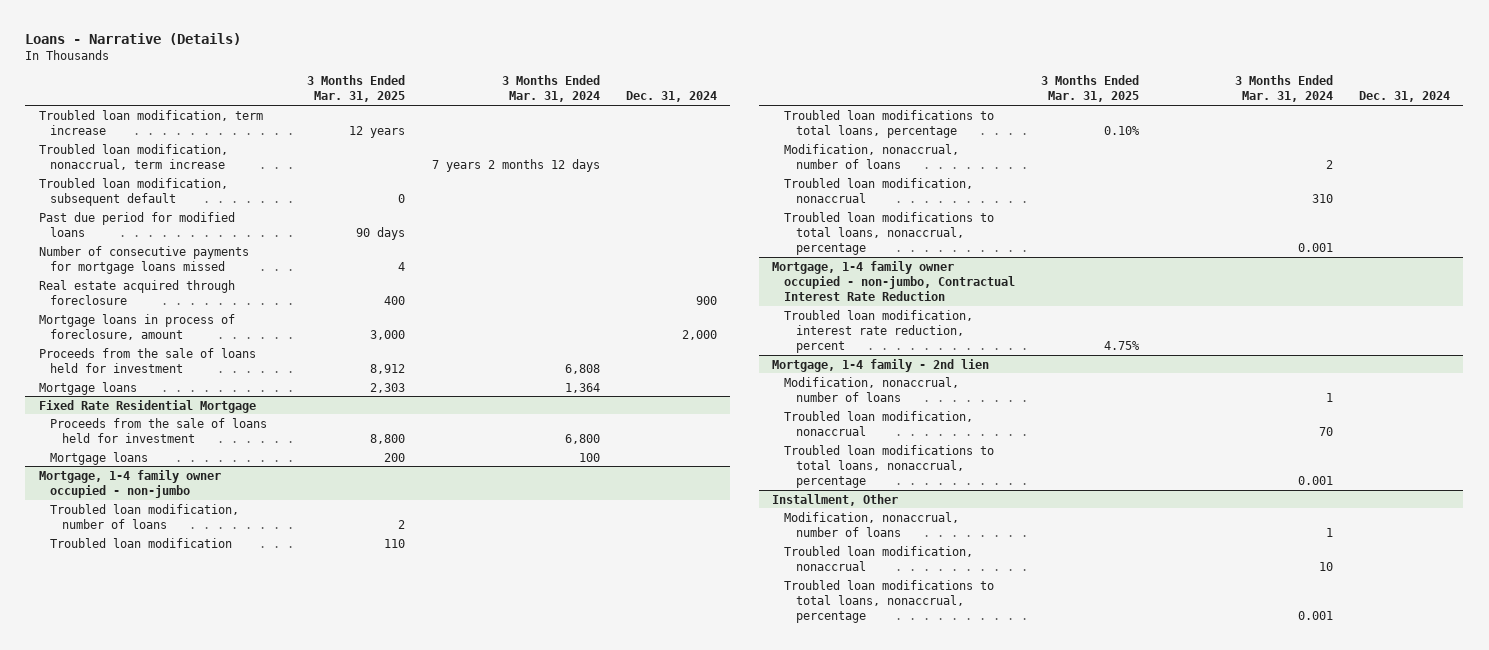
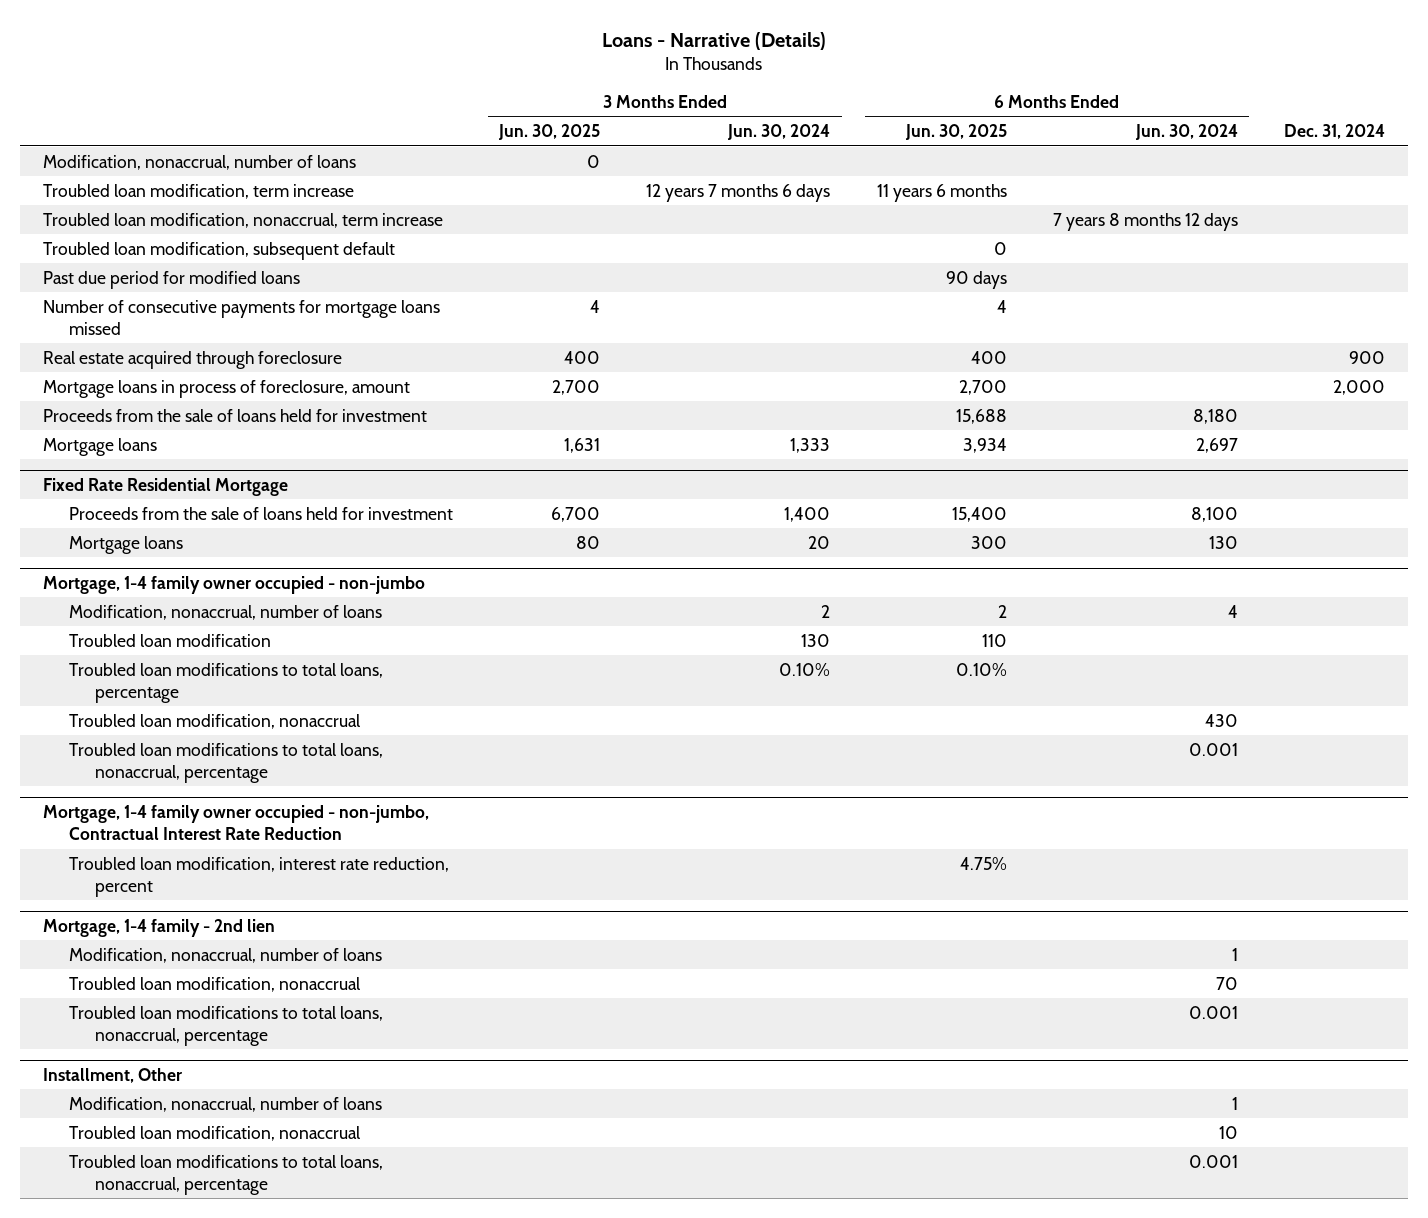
- | 3 Months Ended Mar. 31, 2025 | 3 Months Ended Mar. 31, 2024 | Dec. 31, 2024
+ | 3 Months Ended Jun. 30, 2025 | 3 Months Ended Jun. 30, 2024 | 6 Months Ended Jun. 30, 2025 | 6 Months Ended Jun. 30, 2024 | Dec. 31, 2024
+ Modification, nonaccrual, number of loans | 0 | | | |
@ Mortgage, 1-4 family owner occupied - non-jumbo
- Troubled loan modification, number of loans | 2 | |
moved up: Modification, nonaccrual, number of loans | | 2 | 2 | 4 |

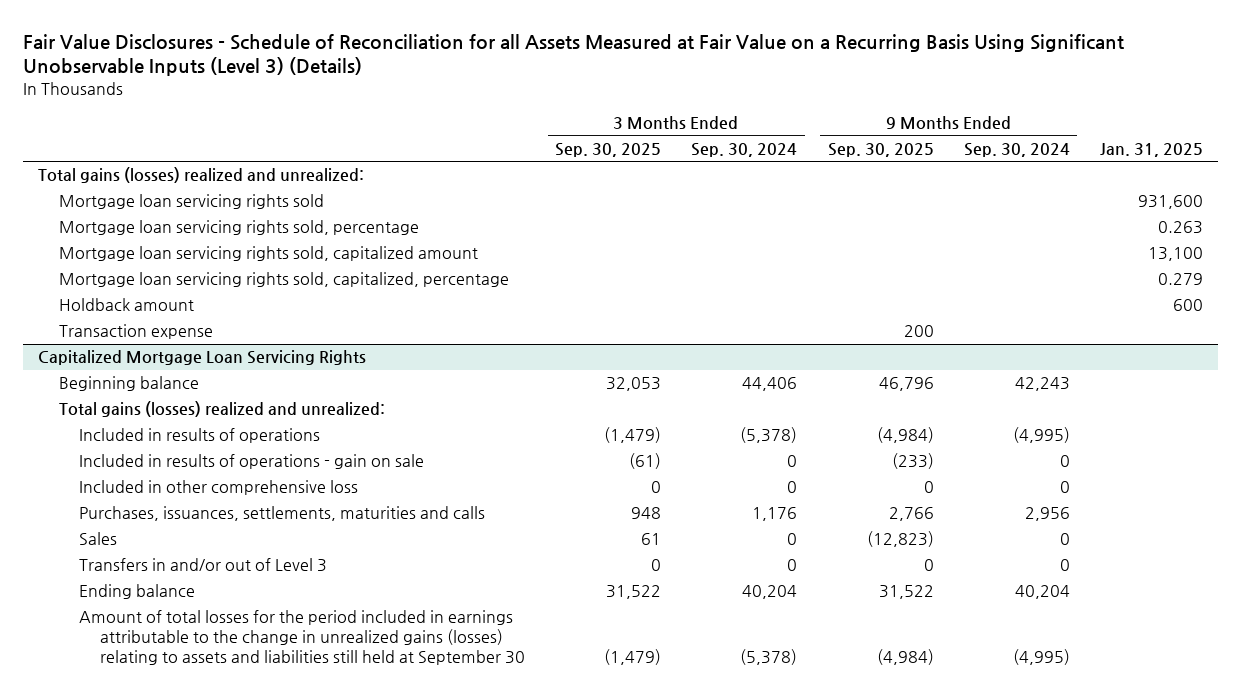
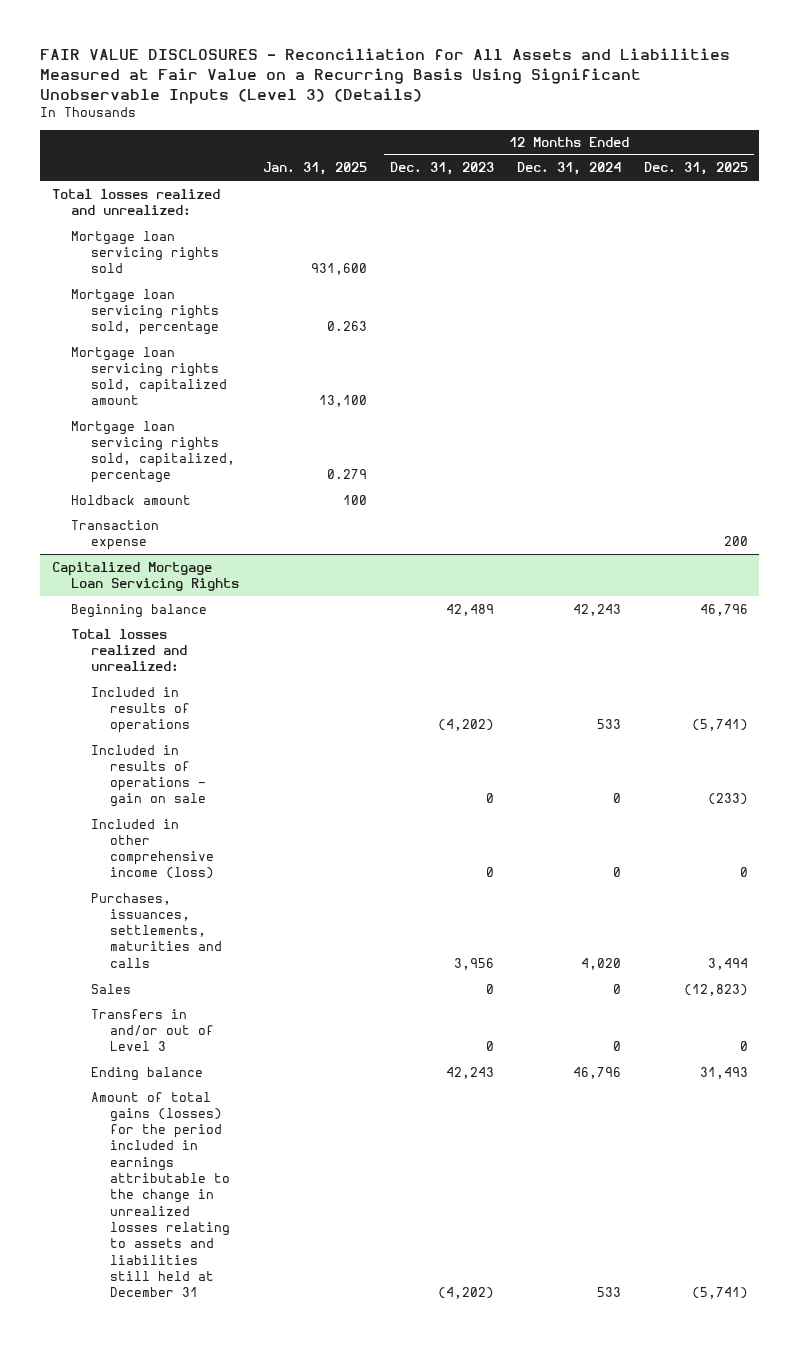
- Fair Value Disclosures - Schedule of Reconciliation for all Assets Measured at Fair Value on a Recurring Basis Using Significant Unobservable Inputs (Level 3) (Details)
+ FAIR VALUE DISCLOSURES - Reconciliation for All Assets and Liabilities Measured at Fair Value on a Recurring Basis Using Significant Unobservable Inputs (Level 3) (Details)
- | 3 Months Ended Sep. 30, 2025 | 3 Months Ended Sep. 30, 2024 | 9 Months Ended Sep. 30, 2025 | 9 Months Ended Sep. 30, 2024 | Jan. 31, 2025
+ | Jan. 31, 2025 | 12 Months Ended Dec. 31, 2023 | 12 Months Ended Dec. 31, 2024 | 12 Months Ended Dec. 31, 2025
- Total gains (losses) realized and unrealized:
+ Total losses realized and unrealized:
- Holdback amount | | | | | 600
+ Holdback amount | 100 | | |
@ Capitalized Mortgage Loan Servicing Rights
- Total gains (losses) realized and unrealized:
+ Total losses realized and unrealized:
- Included in other comprehensive loss | 0 | 0 | 0 | 0 |
+ Included in other comprehensive income (loss) | | 0 | 0 | 0
- Amount of total losses for the period included in earnings attributable to the change in unrealized gains (losses) relating to assets and liabilities still held at September 30 | (1,479) | (5,378) | (4,984) | (4,995) |
+ Amount of total gains (losses) for the period included in earnings attributable to the change in unrealized losses relating to assets and liabilities still held at December 31 | | (4,202) | 533 | (5,741)

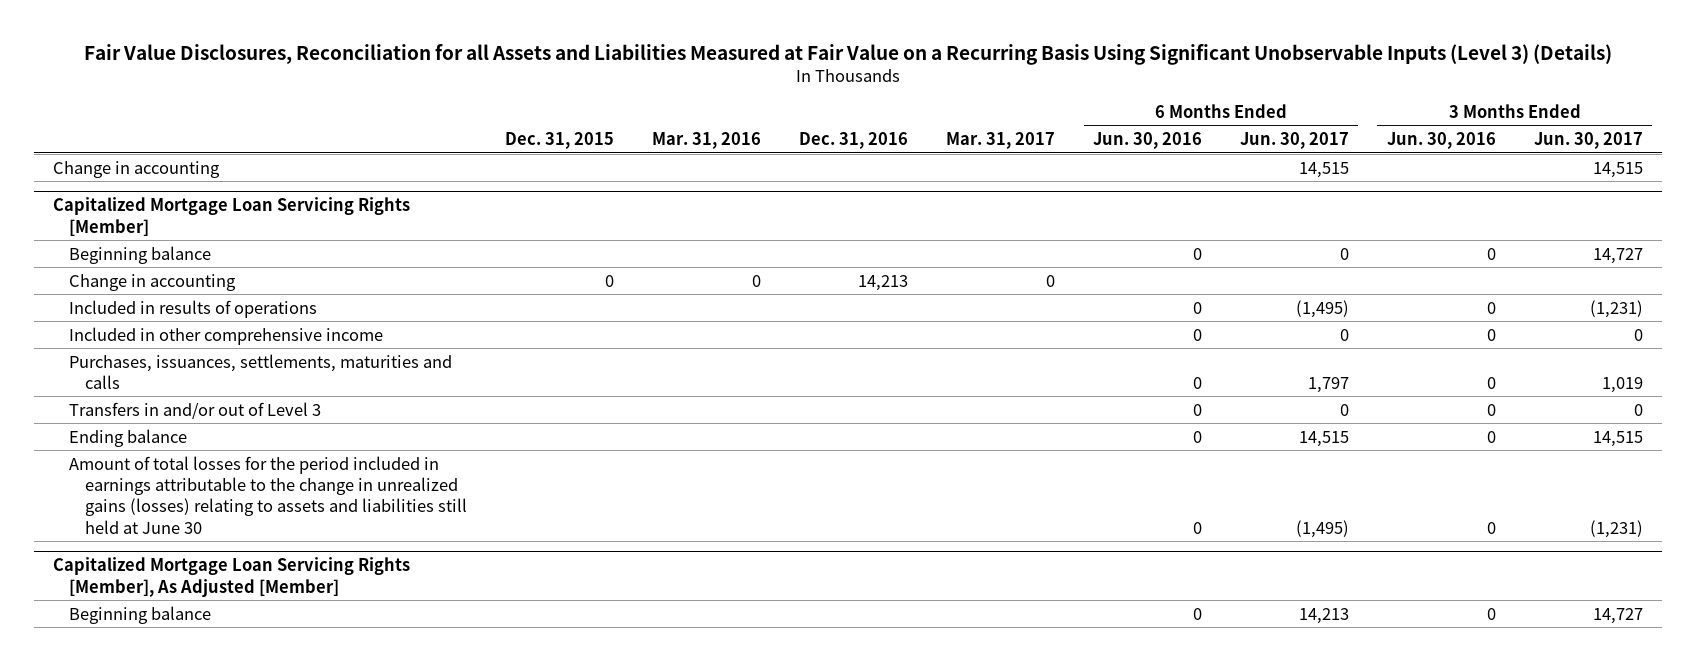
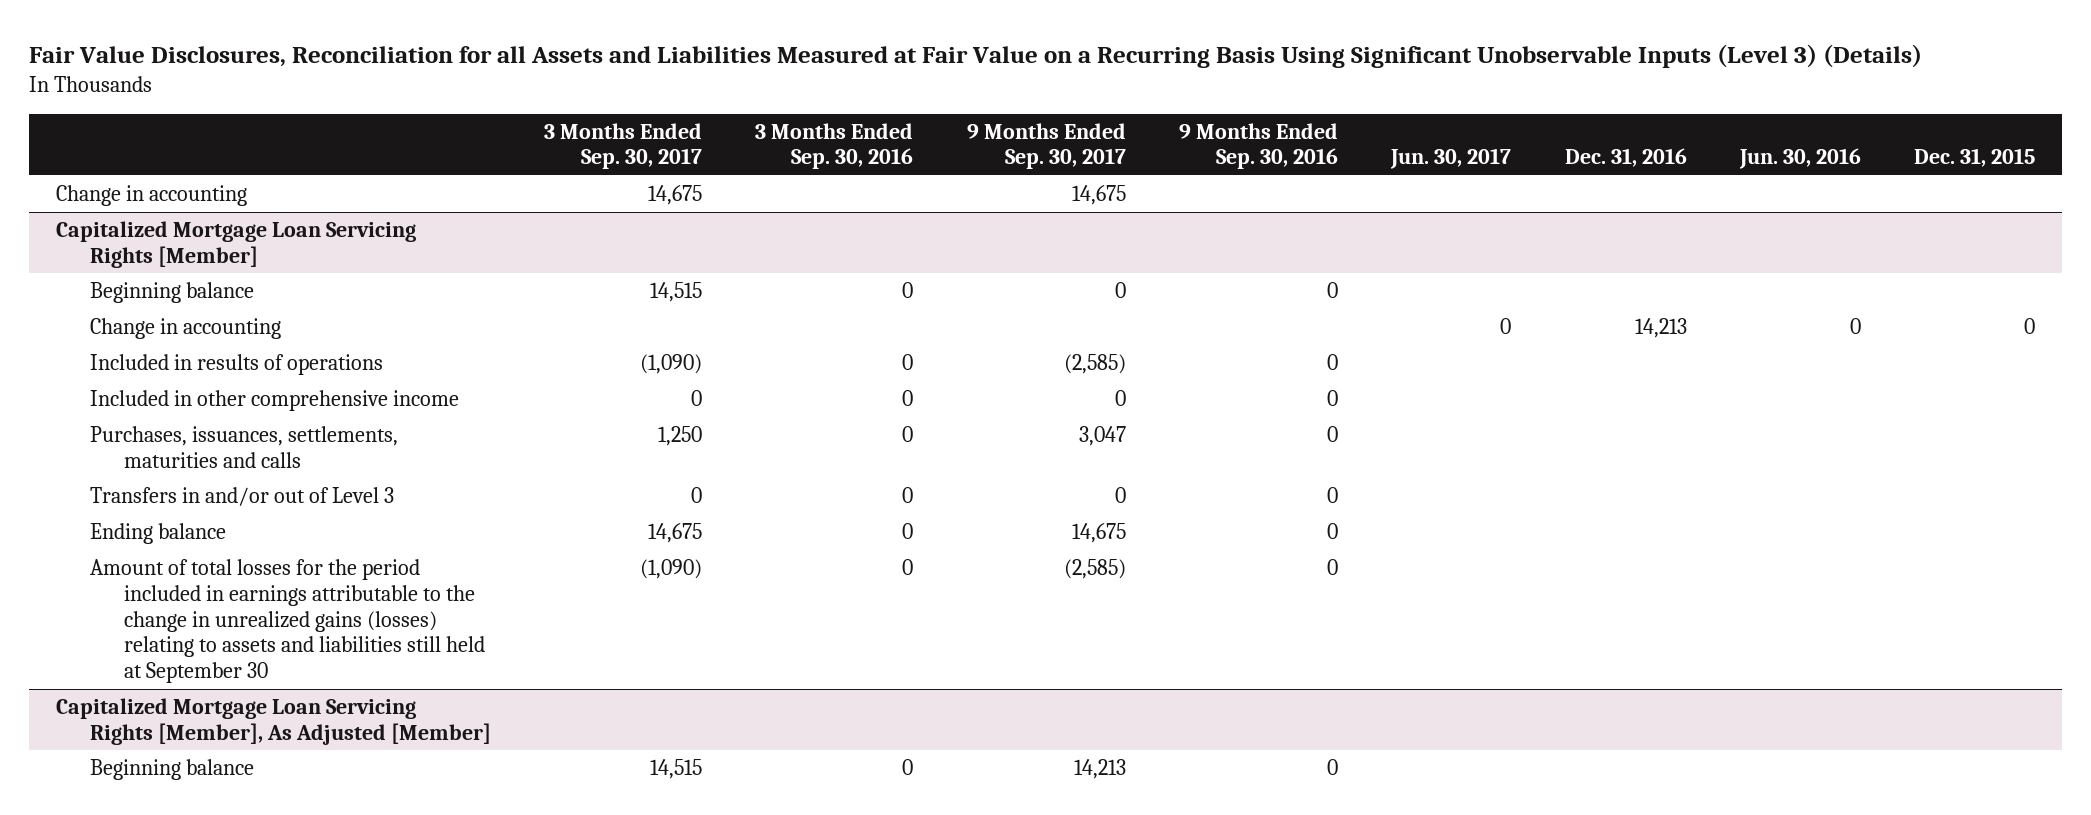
- | Dec. 31, 2015 | Mar. 31, 2016 | Dec. 31, 2016 | Mar. 31, 2017 | 6 Months Ended Jun. 30, 2016 | 6 Months Ended Jun. 30, 2017 | 3 Months Ended Jun. 30, 2016 | 3 Months Ended Jun. 30, 2017
+ | 3 Months Ended Sep. 30, 2017 | 3 Months Ended Sep. 30, 2016 | 9 Months Ended Sep. 30, 2017 | 9 Months Ended Sep. 30, 2016 | Jun. 30, 2017 | Dec. 31, 2016 | Jun. 30, 2016 | Dec. 31, 2015
@ Capitalized Mortgage Loan Servicing Rights [Member]
- Amount of total losses for the period included in earnings attributable to the change in unrealized gains (losses) relating to assets and liabilities still held at June 30 | | | | | 0 | (1,495) | 0 | (1,231)
+ Amount of total losses for the period included in earnings attributable to the change in unrealized gains (losses) relating to assets and liabilities still held at September 30 | (1,090) | 0 | (2,585) | 0 | | | |

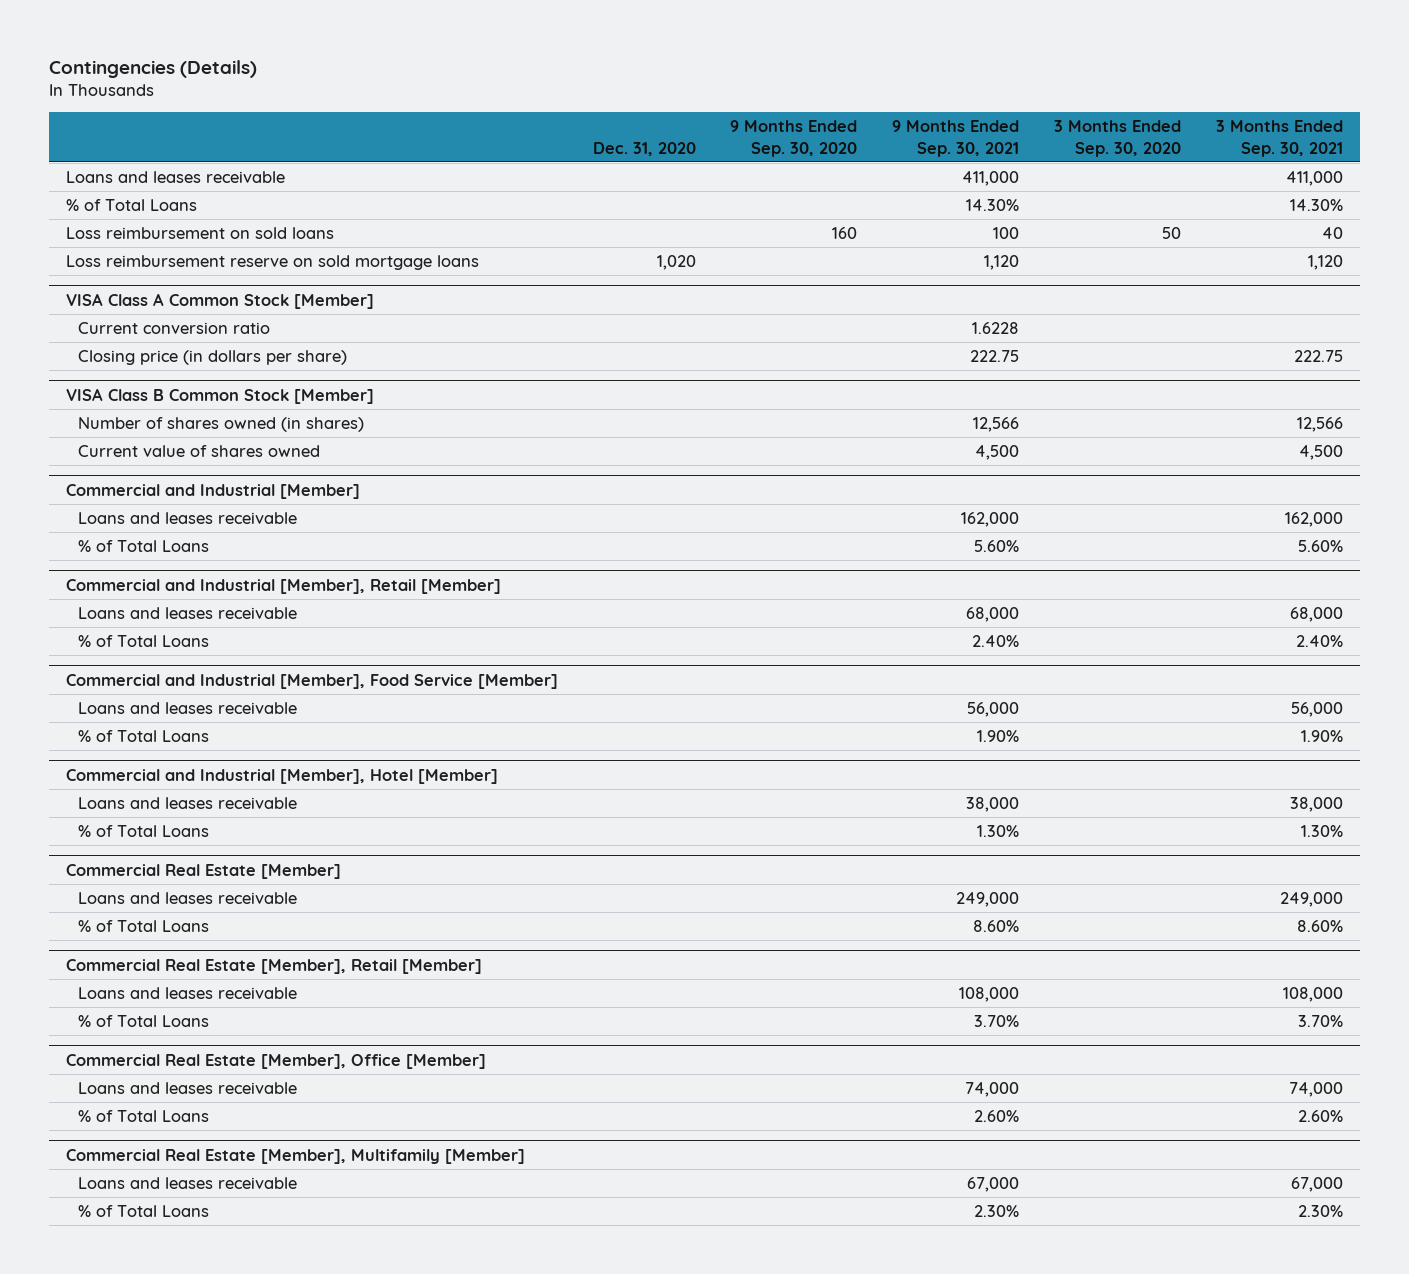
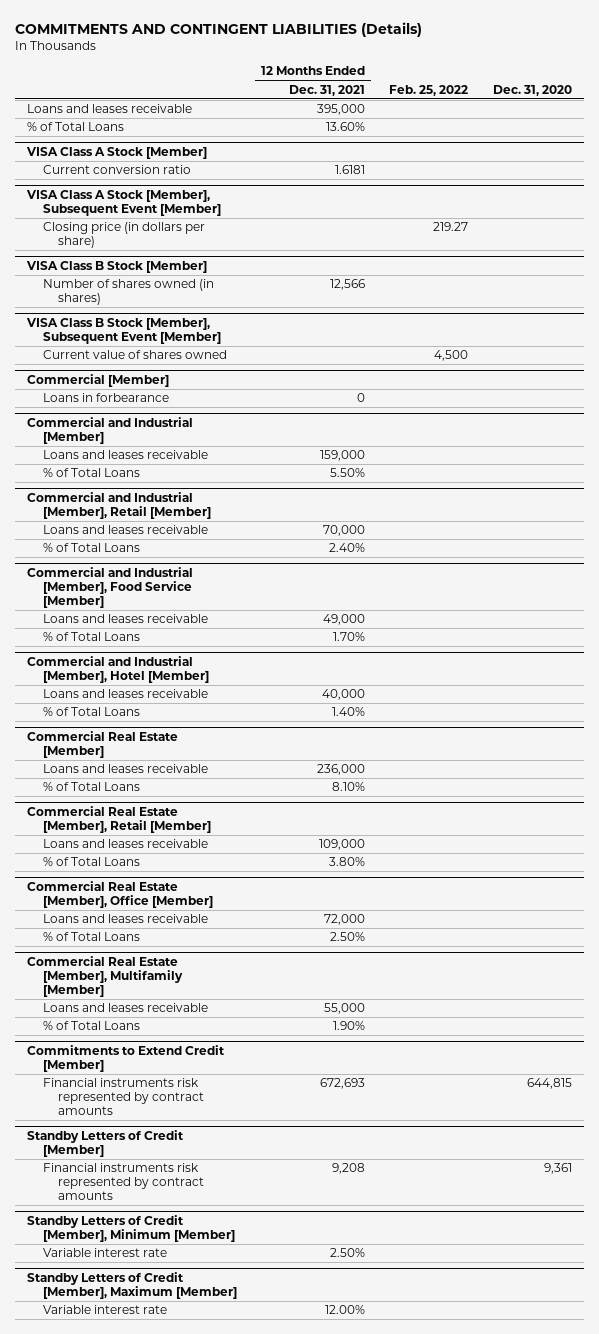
- Contingencies (Details)
+ COMMITMENTS AND CONTINGENT LIABILITIES (Details)
- | Dec. 31, 2020 | 9 Months Ended Sep. 30, 2020 | 9 Months Ended Sep. 30, 2021 | 3 Months Ended Sep. 30, 2020 | 3 Months Ended Sep. 30, 2021
+ | 12 Months Ended Dec. 31, 2021 | Feb. 25, 2022 | Dec. 31, 2020
- Loss reimbursement on sold loans | | 160 | 100 | 50 | 40
- Loss reimbursement reserve on sold mortgage loans | 1,020 | | 1,120 | | 1,120
- VISA Class A Common Stock [Member]
+ VISA Class A Stock [Member]
- Closing price (in dollars per share) | | | 222.75 | | 222.75
- VISA Class B Common Stock [Member]
+ VISA Class A Stock [Member], Subsequent Event [Member]
+ Closing price (in dollars per share) | | 219.27 |
+ VISA Class B Stock [Member]
- Current value of shares owned | | | 4,500 | | 4,500
+ VISA Class B Stock [Member], Subsequent Event [Member]
+ Current value of shares owned | | 4,500 |
+ Commercial [Member]
+ Loans in forbearance | 0 | |
+ Commitments to Extend Credit [Member]
+ Financial instruments risk represented by contract amounts | 672,693 | | 644,815
+ Standby Letters of Credit [Member]
+ Financial instruments risk represented by contract amounts | 9,208 | | 9,361
+ Standby Letters of Credit [Member], Minimum [Member]
+ Variable interest rate | 2.50% | |
+ Standby Letters of Credit [Member], Maximum [Member]
+ Variable interest rate | 12.00% | |

